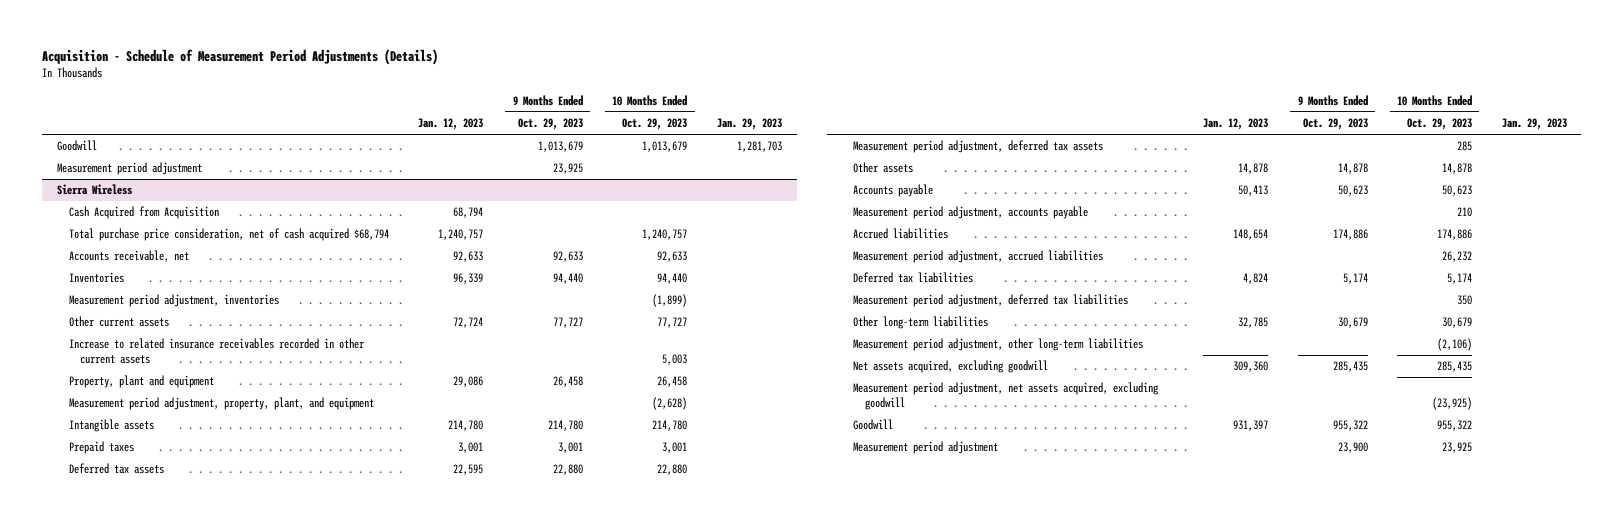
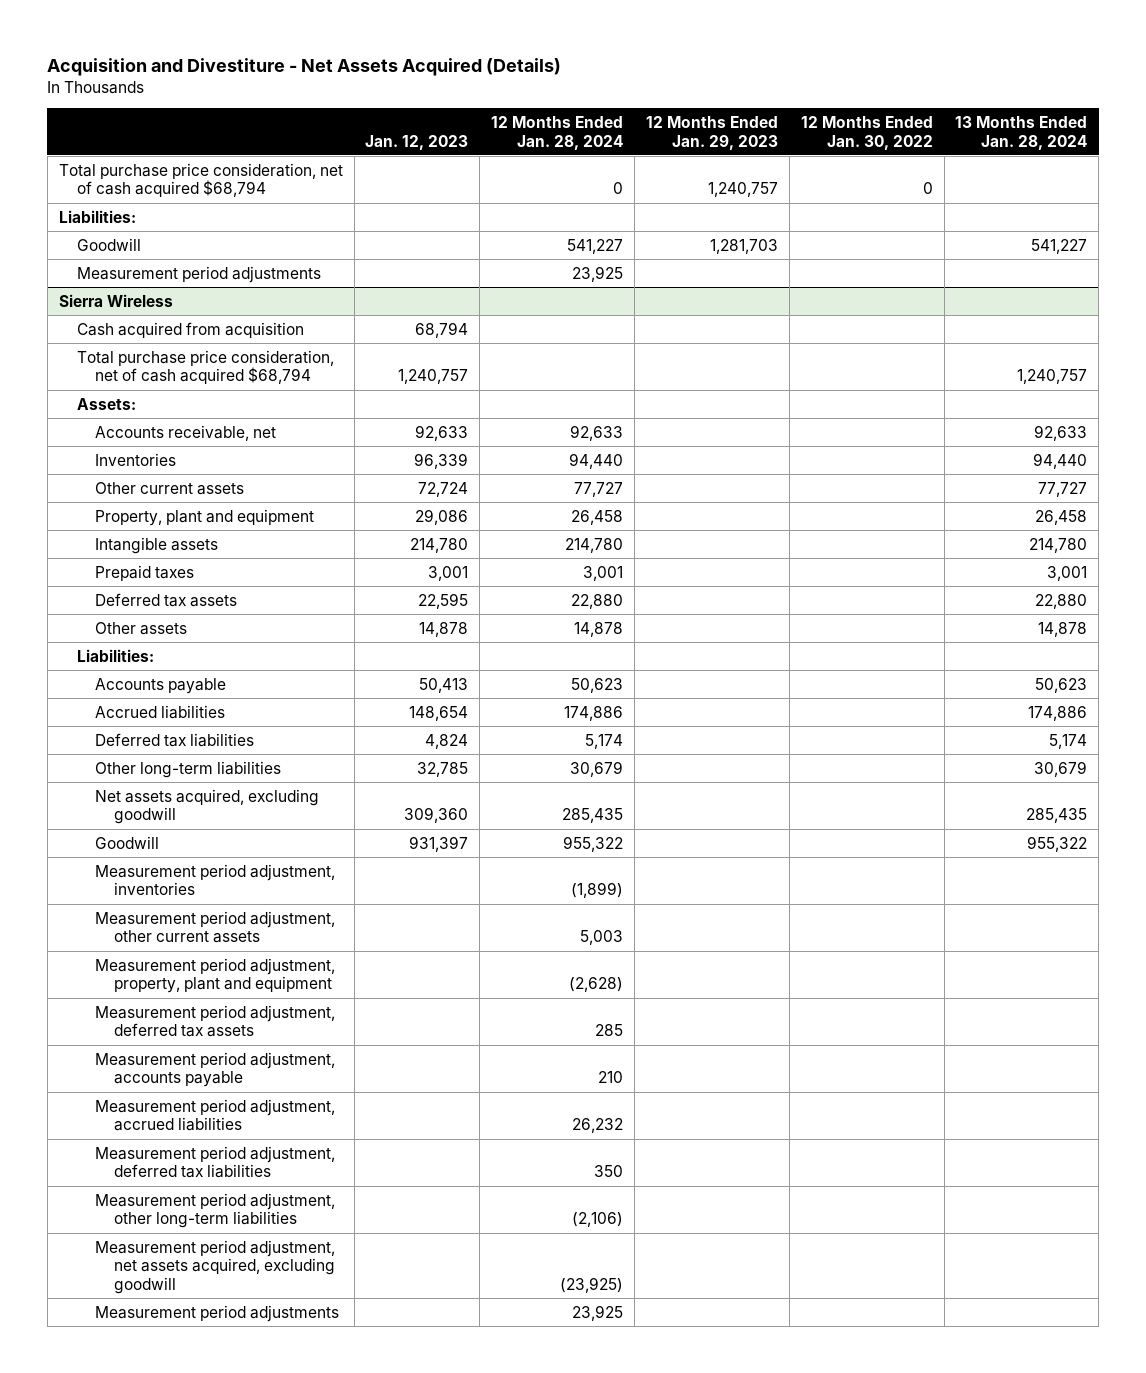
- Acquisition - Schedule of Measurement Period Adjustments (Details)
+ Acquisition and Divestiture - Net Assets Acquired (Details)
- | Jan. 12, 2023 | 9 Months Ended Oct. 29, 2023 | 10 Months Ended Oct. 29, 2023 | Jan. 29, 2023
+ | Jan. 12, 2023 | 12 Months Ended Jan. 28, 2024 | 12 Months Ended Jan. 29, 2023 | 12 Months Ended Jan. 30, 2022 | 13 Months Ended Jan. 28, 2024
+ Total purchase price consideration, net of cash acquired $68,794 | | 0 | 1,240,757 | 0 |
+ Liabilities:
- Measurement period adjustment | | 23,925 | |
+ Measurement period adjustments | | 23,925 | | |
@ Sierra Wireless
- Cash Acquired from Acquisition | 68,794 | | |
+ Cash acquired from acquisition | 68,794 | | | |
+ Assets:
- Increase to related insurance receivables recorded in other current assets | | | 5,003 |
- Measurement period adjustment, property, plant, and equipment | | | (2,628) |
+ Liabilities:
- Measurement period adjustment | | 23,900 | 23,925 |
moved down: Measurement period adjustment, inventories | | (1,899) | | |
+ Measurement period adjustment, other current assets | | 5,003 | | |
+ Measurement period adjustment, property, plant and equipment | | (2,628) | | |
moved down: Measurement period adjustment, deferred tax assets | | 285 | | |
moved down: Measurement period adjustment, accounts payable | | 210 | | |
moved down: Measurement period adjustment, accrued liabilities | | 26,232 | | |
moved down: Measurement period adjustment, deferred tax liabilities | | 350 | | |
moved down: Measurement period adjustment, other long-term liabilities | | (2,106) | | |
moved down: Measurement period adjustment, net assets acquired, excluding goodwill | | (23,925) | | |
+ Measurement period adjustments | | 23,925 | | |

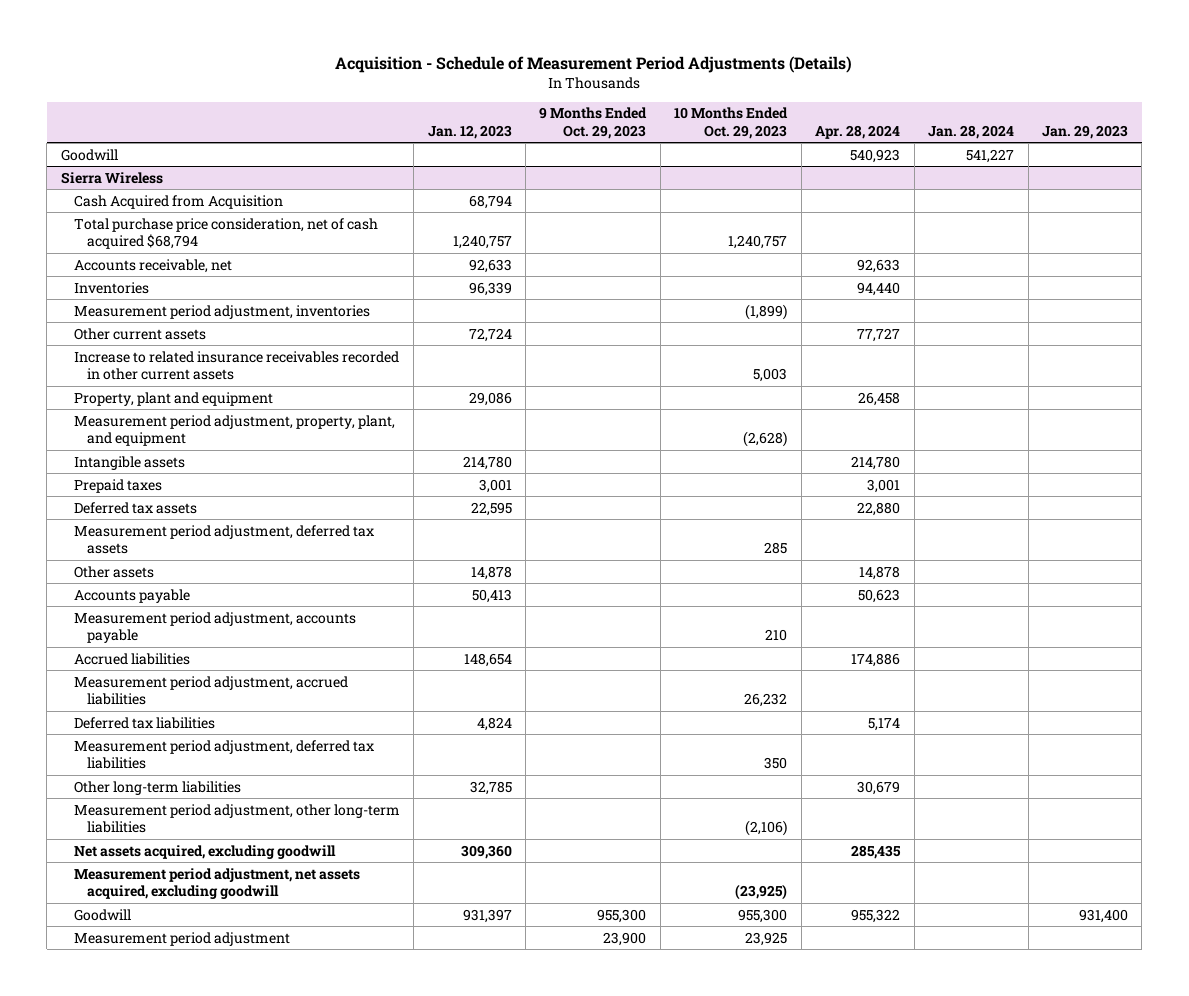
- Acquisition and Divestiture - Net Assets Acquired (Details)
+ Acquisition - Schedule of Measurement Period Adjustments (Details)
- | Jan. 12, 2023 | 12 Months Ended Jan. 28, 2024 | 12 Months Ended Jan. 29, 2023 | 12 Months Ended Jan. 30, 2022 | 13 Months Ended Jan. 28, 2024
+ | Jan. 12, 2023 | 9 Months Ended Oct. 29, 2023 | 10 Months Ended Oct. 29, 2023 | Apr. 28, 2024 | Jan. 28, 2024 | Jan. 29, 2023
- Total purchase price consideration, net of cash acquired $68,794 | | 0 | 1,240,757 | 0 |
- Liabilities:
- Measurement period adjustments | | 23,925 | | |
@ Sierra Wireless
- Cash acquired from acquisition | 68,794 | | | |
+ Cash Acquired from Acquisition | 68,794 | | | | |
- Assets:
moved up: Measurement period adjustment, inventories | | | (1,899) | | |
+ Increase to related insurance receivables recorded in other current assets | | | 5,003 | | |
+ Measurement period adjustment, property, plant, and equipment | | | (2,628) | | |
moved up: Measurement period adjustment, deferred tax assets | | | 285 | | |
- Liabilities:
- Measurement period adjustment, other current assets | | 5,003 | | |
- Measurement period adjustment, property, plant and equipment | | (2,628) | | |
moved down: Accrued liabilities | 148,654 | | | 174,886 | |
moved down: Deferred tax liabilities | 4,824 | | | 5,174 | |
moved down: Other long-term liabilities | 32,785 | | | 30,679 | |
moved down: Net assets acquired, excluding goodwill | 309,360 | | | 285,435 | |
- Measurement period adjustments | | 23,925 | | |
moved down: Goodwill | 931,397 | 955,300 | 955,300 | 955,322 | | 931,400
+ Measurement period adjustment | | 23,900 | 23,925 | | |

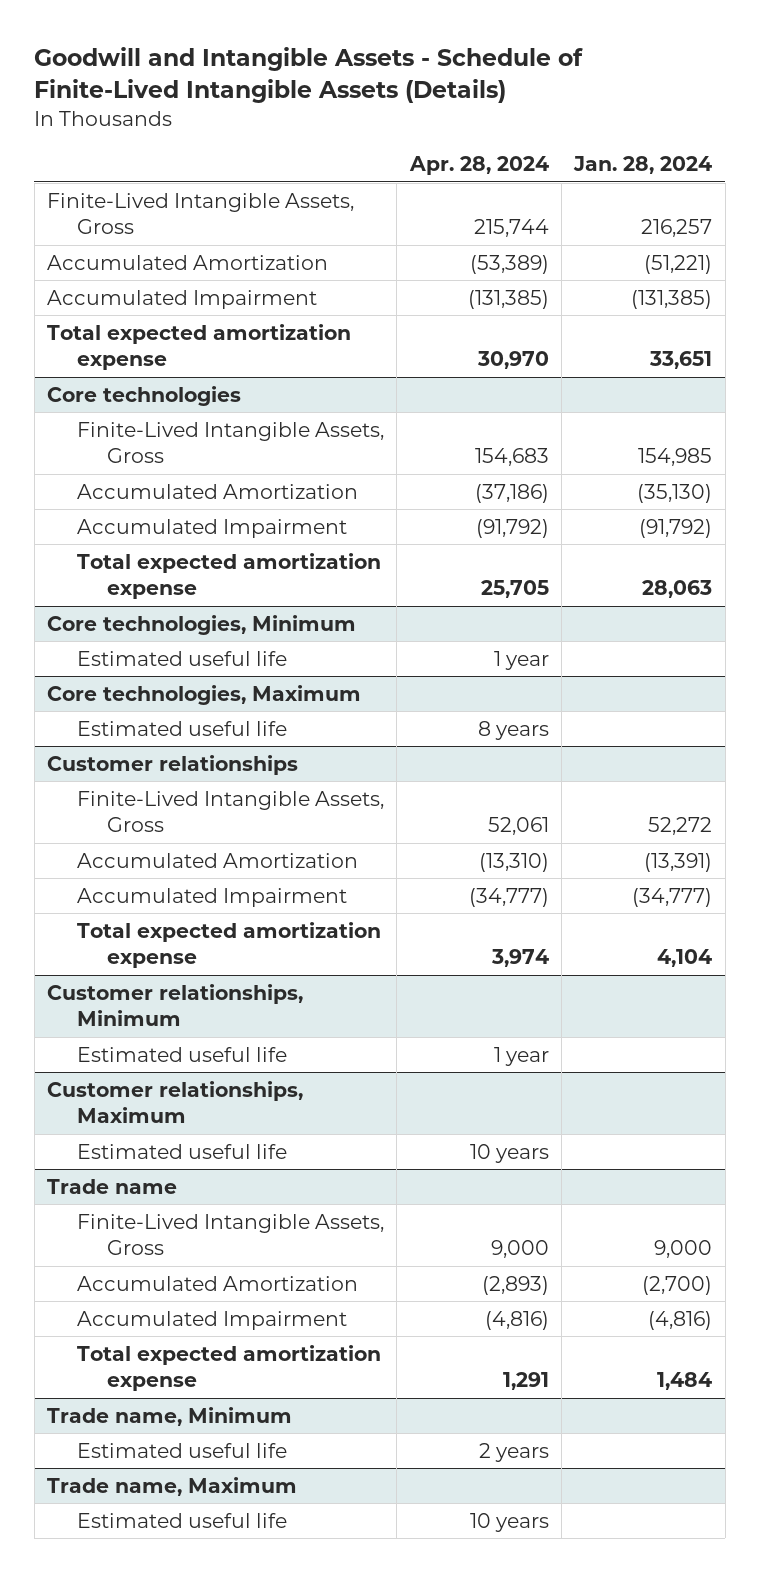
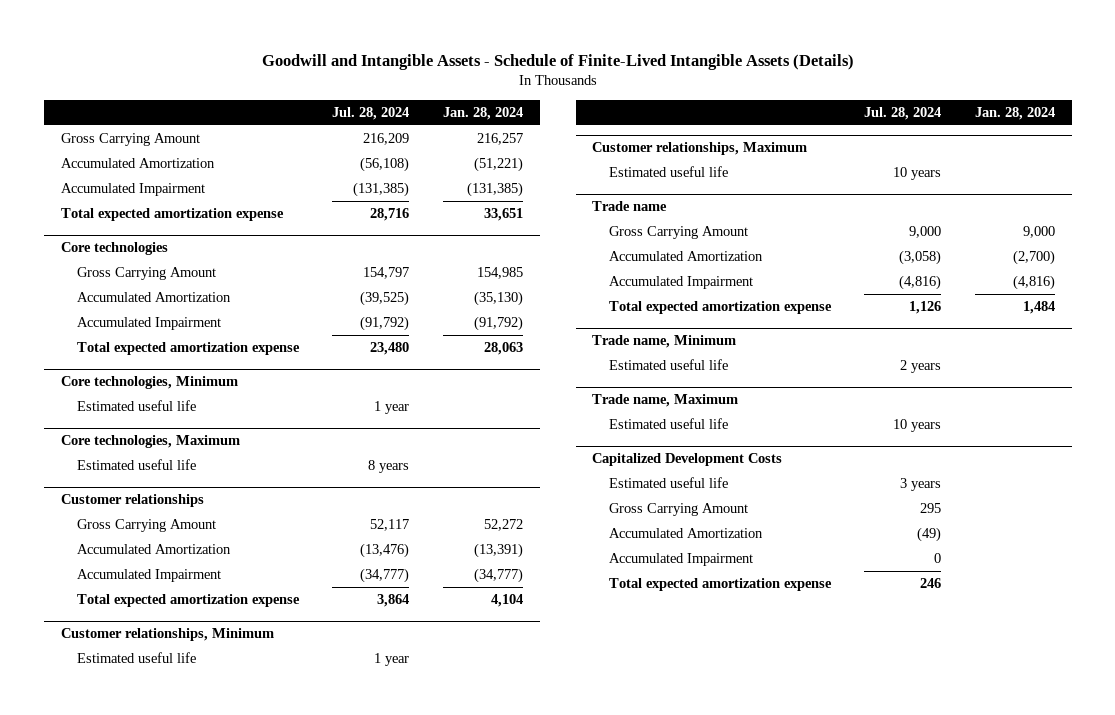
- | Apr. 28, 2024 | Jan. 28, 2024
+ | Jul. 28, 2024 | Jan. 28, 2024
- Finite-Lived Intangible Assets, Gross | 215,744 | 216,257
+ Gross Carrying Amount | 216,209 | 216,257
@ Core technologies
- Finite-Lived Intangible Assets, Gross | 154,683 | 154,985
+ Gross Carrying Amount | 154,797 | 154,985
@ Customer relationships
- Finite-Lived Intangible Assets, Gross | 52,061 | 52,272
+ Gross Carrying Amount | 52,117 | 52,272
@ Trade name
- Finite-Lived Intangible Assets, Gross | 9,000 | 9,000
+ Gross Carrying Amount | 9,000 | 9,000
+ Capitalized Development Costs
+ Estimated useful life | 3 years |
+ Gross Carrying Amount | 295 |
+ Accumulated Amortization | (49) |
+ Accumulated Impairment | 0 |
+ Total expected amortization expense | 246 |

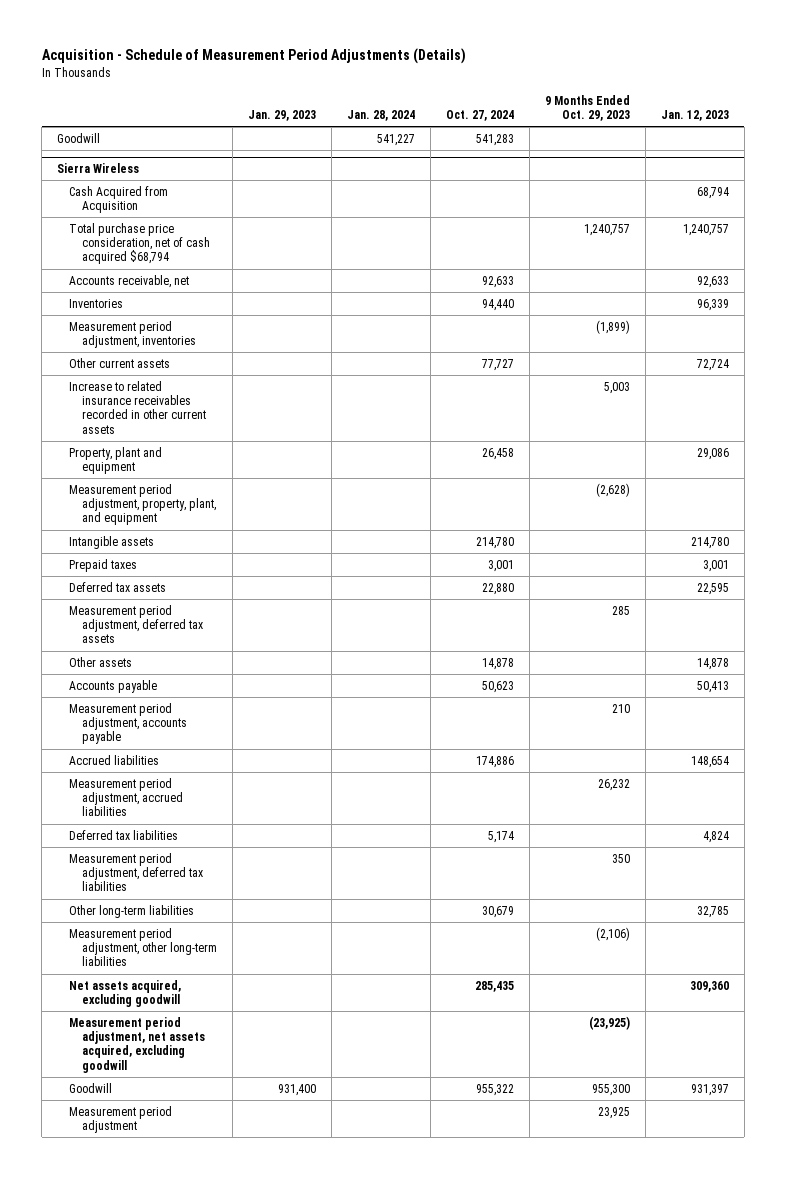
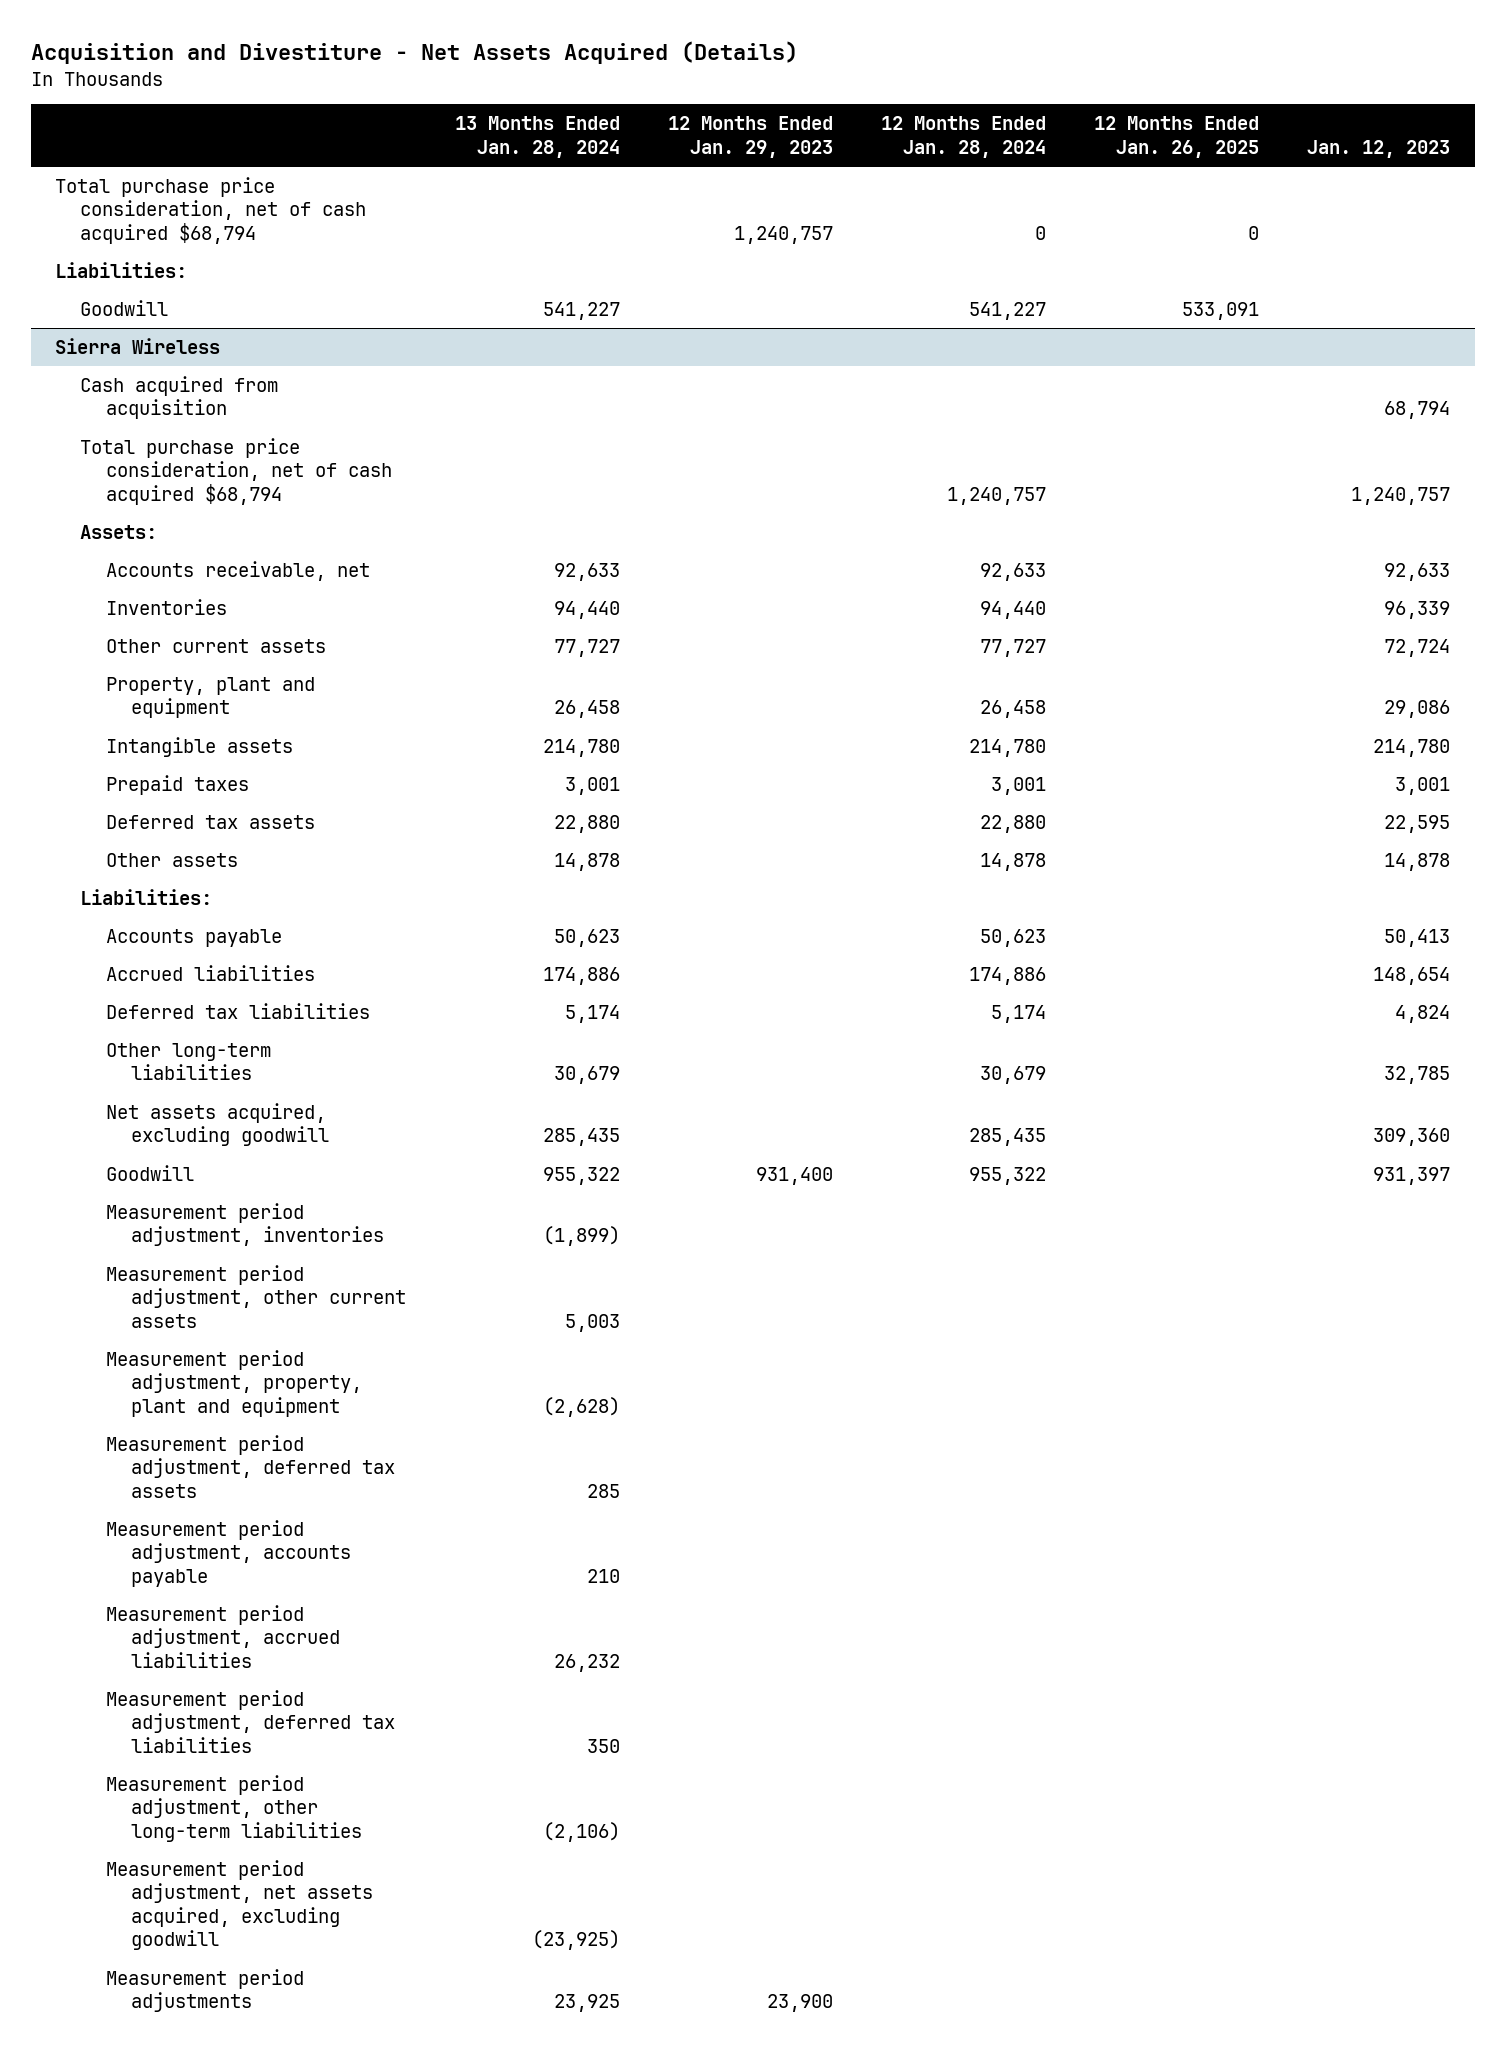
- Acquisition - Schedule of Measurement Period Adjustments (Details)
+ Acquisition and Divestiture - Net Assets Acquired (Details)
- | Jan. 29, 2023 | Jan. 28, 2024 | Oct. 27, 2024 | 9 Months Ended Oct. 29, 2023 | Jan. 12, 2023
+ | 13 Months Ended Jan. 28, 2024 | 12 Months Ended Jan. 29, 2023 | 12 Months Ended Jan. 28, 2024 | 12 Months Ended Jan. 26, 2025 | Jan. 12, 2023
+ Total purchase price consideration, net of cash acquired $68,794 | | 1,240,757 | 0 | 0 |
+ Liabilities:
@ Sierra Wireless
- Cash Acquired from Acquisition | | | | | 68,794
+ Cash acquired from acquisition | | | | | 68,794
+ Assets:
- Increase to related insurance receivables recorded in other current assets | | | | 5,003 |
- Measurement period adjustment, property, plant, and equipment | | | | (2,628) |
+ Liabilities:
- Measurement period adjustment | | | | 23,925 |
moved down: Measurement period adjustment, inventories | (1,899) | | | |
+ Measurement period adjustment, other current assets | 5,003 | | | |
+ Measurement period adjustment, property, plant and equipment | (2,628) | | | |
moved down: Measurement period adjustment, deferred tax assets | 285 | | | |
moved down: Measurement period adjustment, accounts payable | 210 | | | |
moved down: Measurement period adjustment, accrued liabilities | 26,232 | | | |
moved down: Measurement period adjustment, deferred tax liabilities | 350 | | | |
moved down: Measurement period adjustment, other long-term liabilities | (2,106) | | | |
moved down: Measurement period adjustment, net assets acquired, excluding goodwill | (23,925) | | | |
+ Measurement period adjustments | 23,925 | 23,900 | | |

